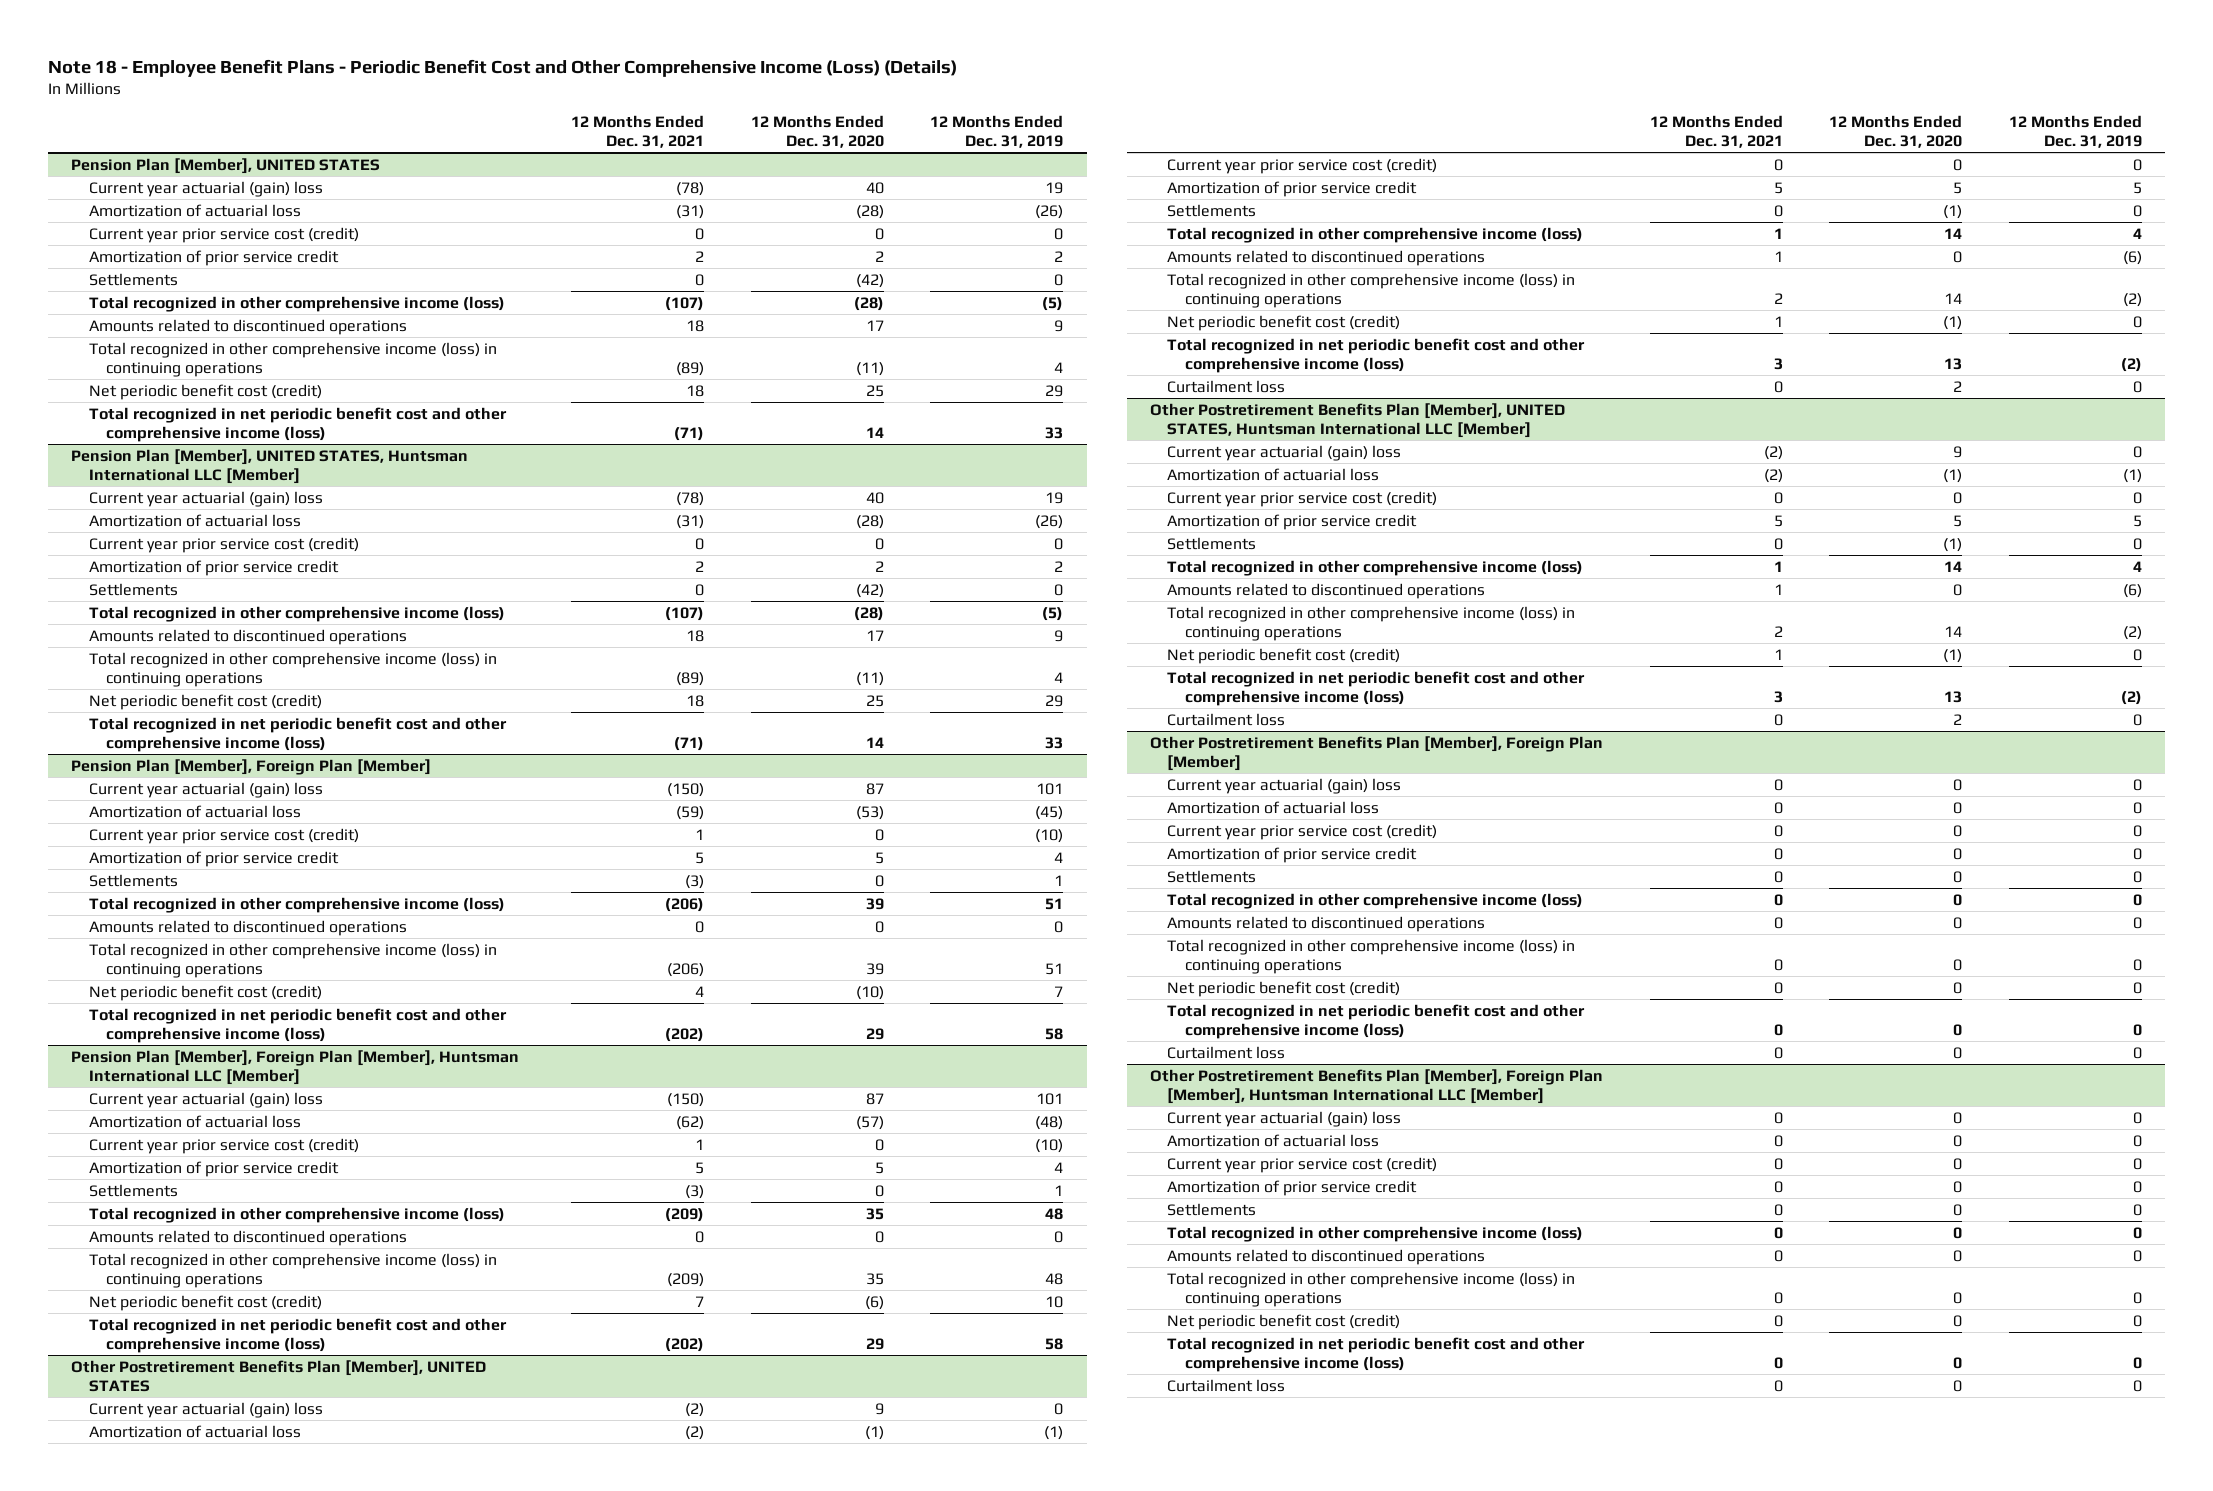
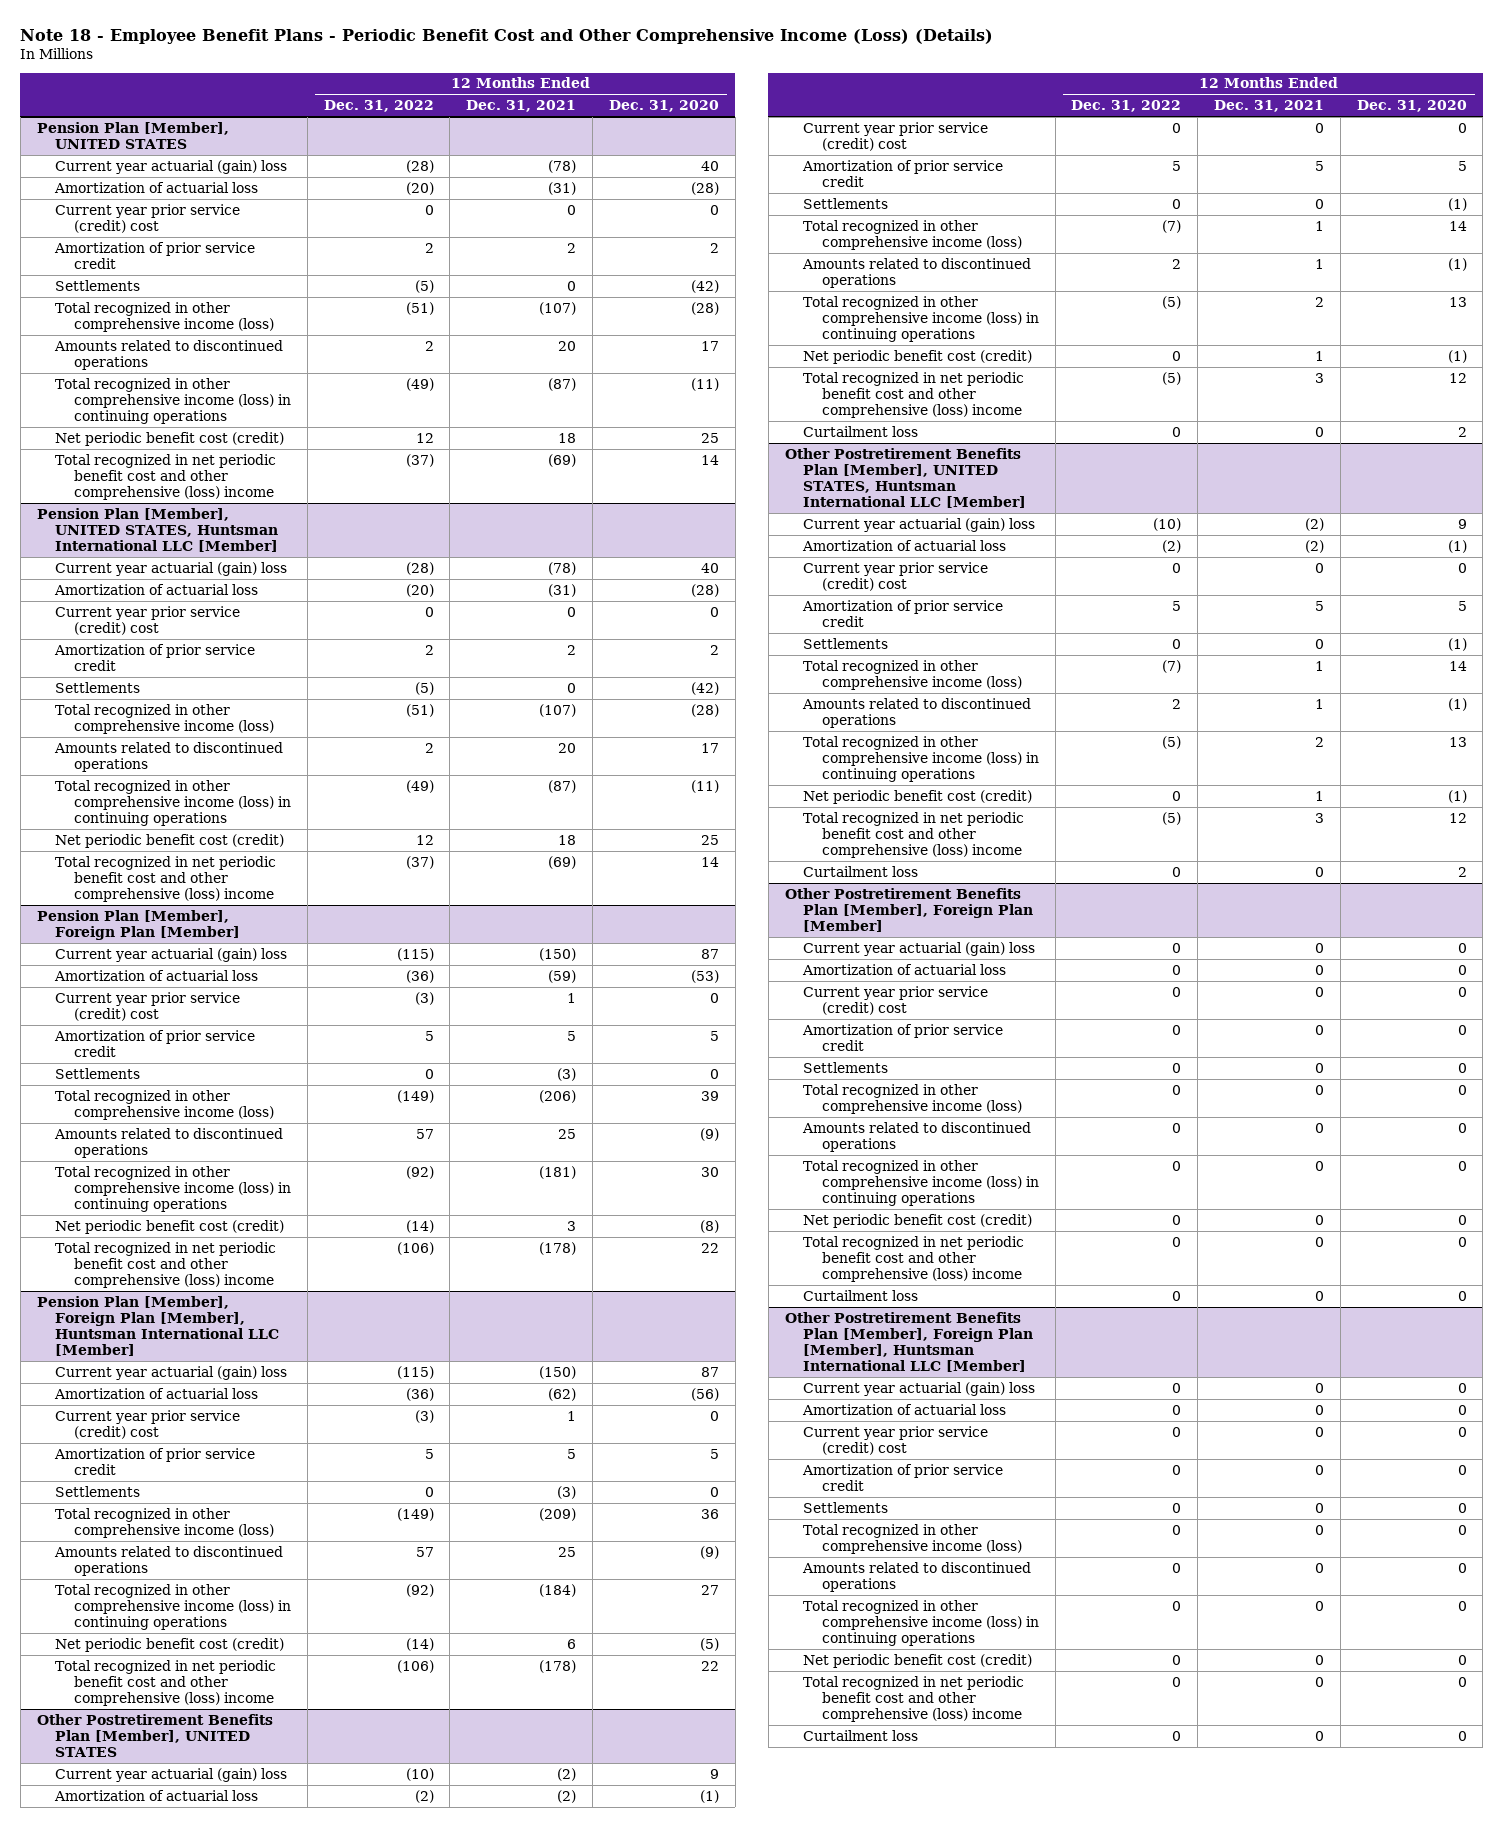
- | 12 Months Ended Dec. 31, 2021 | 12 Months Ended Dec. 31, 2020 | 12 Months Ended Dec. 31, 2019
+ | 12 Months Ended Dec. 31, 2022 | 12 Months Ended Dec. 31, 2021 | 12 Months Ended Dec. 31, 2020
@ Pension Plan [Member], UNITED STATES
- Current year prior service cost (credit) | 0 | 0 | 0
+ Current year prior service (credit) cost | 0 | 0 | 0
- Amounts related to discontinued operations | 18 | 17 | 9
- Total recognized in other comprehensive income (loss) in continuing operations | (89) | (11) | 4
+ Amounts related to discontinued operations | 2 | 20 | 17
+ Total recognized in other comprehensive income (loss) in continuing operations | (49) | (87) | (11)
- Total recognized in net periodic benefit cost and other comprehensive income (loss) | (71) | 14 | 33
+ Total recognized in net periodic benefit cost and other comprehensive (loss) income | (37) | (69) | 14
@ Pension Plan [Member], UNITED STATES, Huntsman International LLC [Member]
- Current year prior service cost (credit) | 0 | 0 | 0
+ Current year prior service (credit) cost | 0 | 0 | 0
- Amounts related to discontinued operations | 18 | 17 | 9
- Total recognized in other comprehensive income (loss) in continuing operations | (89) | (11) | 4
+ Amounts related to discontinued operations | 2 | 20 | 17
+ Total recognized in other comprehensive income (loss) in continuing operations | (49) | (87) | (11)
- Total recognized in net periodic benefit cost and other comprehensive income (loss) | (71) | 14 | 33
+ Total recognized in net periodic benefit cost and other comprehensive (loss) income | (37) | (69) | 14
@ Pension Plan [Member], Foreign Plan [Member]
- Current year prior service cost (credit) | 1 | 0 | (10)
+ Current year prior service (credit) cost | (3) | 1 | 0
- Amounts related to discontinued operations | 0 | 0 | 0
- Total recognized in other comprehensive income (loss) in continuing operations | (206) | 39 | 51
- Net periodic benefit cost (credit) | 4 | (10) | 7
- Total recognized in net periodic benefit cost and other comprehensive income (loss) | (202) | 29 | 58
+ Amounts related to discontinued operations | 57 | 25 | (9)
+ Total recognized in other comprehensive income (loss) in continuing operations | (92) | (181) | 30
+ Net periodic benefit cost (credit) | (14) | 3 | (8)
+ Total recognized in net periodic benefit cost and other comprehensive (loss) income | (106) | (178) | 22
@ Pension Plan [Member], Foreign Plan [Member], Huntsman International LLC [Member]
- Amortization of actuarial loss | (62) | (57) | (48)
- Current year prior service cost (credit) | 1 | 0 | (10)
+ Amortization of actuarial loss | (36) | (62) | (56)
+ Current year prior service (credit) cost | (3) | 1 | 0
- Total recognized in other comprehensive income (loss) | (209) | 35 | 48
- Amounts related to discontinued operations | 0 | 0 | 0
- Total recognized in other comprehensive income (loss) in continuing operations | (209) | 35 | 48
- Net periodic benefit cost (credit) | 7 | (6) | 10
- Total recognized in net periodic benefit cost and other comprehensive income (loss) | (202) | 29 | 58
+ Total recognized in other comprehensive income (loss) | (149) | (209) | 36
+ Amounts related to discontinued operations | 57 | 25 | (9)
+ Total recognized in other comprehensive income (loss) in continuing operations | (92) | (184) | 27
+ Net periodic benefit cost (credit) | (14) | 6 | (5)
+ Total recognized in net periodic benefit cost and other comprehensive (loss) income | (106) | (178) | 22
@ Other Postretirement Benefits Plan [Member], UNITED STATES
- Current year prior service cost (credit) | 0 | 0 | 0
+ Current year prior service (credit) cost | 0 | 0 | 0
- Amounts related to discontinued operations | 1 | 0 | (6)
- Total recognized in other comprehensive income (loss) in continuing operations | 2 | 14 | (2)
+ Amounts related to discontinued operations | 2 | 1 | (1)
+ Total recognized in other comprehensive income (loss) in continuing operations | (5) | 2 | 13
- Total recognized in net periodic benefit cost and other comprehensive income (loss) | 3 | 13 | (2)
+ Total recognized in net periodic benefit cost and other comprehensive (loss) income | (5) | 3 | 12
@ Other Postretirement Benefits Plan [Member], UNITED STATES, Huntsman International LLC [Member]
- Current year prior service cost (credit) | 0 | 0 | 0
+ Current year prior service (credit) cost | 0 | 0 | 0
- Amounts related to discontinued operations | 1 | 0 | (6)
- Total recognized in other comprehensive income (loss) in continuing operations | 2 | 14 | (2)
+ Amounts related to discontinued operations | 2 | 1 | (1)
+ Total recognized in other comprehensive income (loss) in continuing operations | (5) | 2 | 13
- Total recognized in net periodic benefit cost and other comprehensive income (loss) | 3 | 13 | (2)
+ Total recognized in net periodic benefit cost and other comprehensive (loss) income | (5) | 3 | 12
@ Other Postretirement Benefits Plan [Member], Foreign Plan [Member]
- Current year prior service cost (credit) | 0 | 0 | 0
+ Current year prior service (credit) cost | 0 | 0 | 0
- Total recognized in net periodic benefit cost and other comprehensive income (loss) | 0 | 0 | 0
+ Total recognized in net periodic benefit cost and other comprehensive (loss) income | 0 | 0 | 0
@ Other Postretirement Benefits Plan [Member], Foreign Plan [Member], Huntsman International LLC [Member]
- Current year prior service cost (credit) | 0 | 0 | 0
+ Current year prior service (credit) cost | 0 | 0 | 0
- Total recognized in net periodic benefit cost and other comprehensive income (loss) | 0 | 0 | 0
+ Total recognized in net periodic benefit cost and other comprehensive (loss) income | 0 | 0 | 0

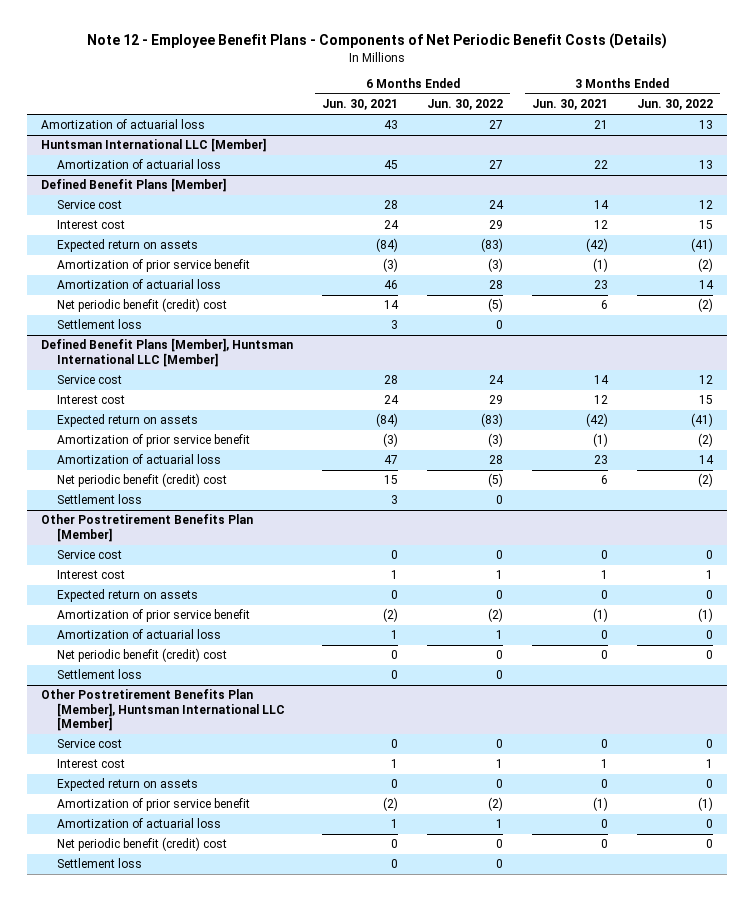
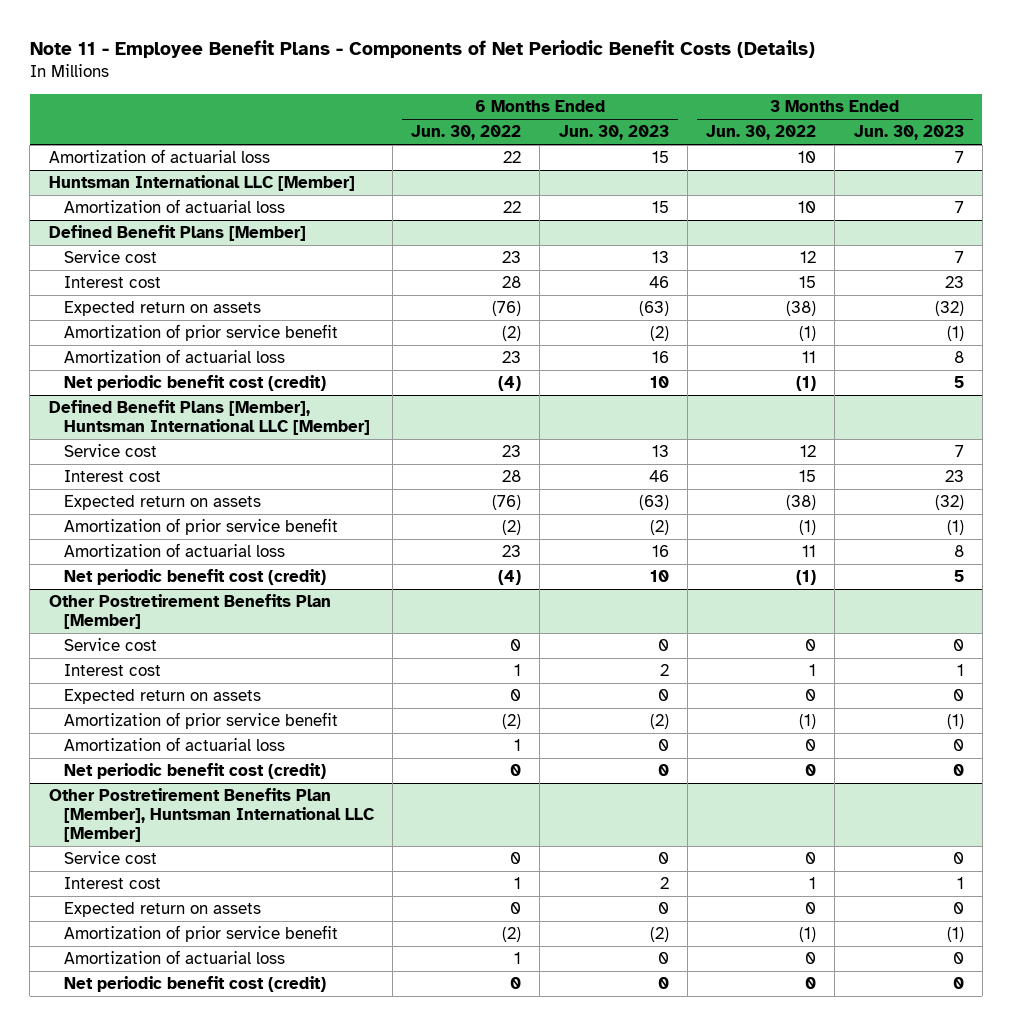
- Note 12 - Employee Benefit Plans - Components of Net Periodic Benefit Costs (Details)
+ Note 11 - Employee Benefit Plans - Components of Net Periodic Benefit Costs (Details)
- | 6 Months Ended Jun. 30, 2021 | 6 Months Ended Jun. 30, 2022 | 3 Months Ended Jun. 30, 2021 | 3 Months Ended Jun. 30, 2022
+ | 6 Months Ended Jun. 30, 2022 | 6 Months Ended Jun. 30, 2023 | 3 Months Ended Jun. 30, 2022 | 3 Months Ended Jun. 30, 2023
- Amortization of actuarial loss | 43 | 27 | 21 | 13
+ Amortization of actuarial loss | 22 | 15 | 10 | 7
@ Huntsman International LLC [Member]
- Amortization of actuarial loss | 45 | 27 | 22 | 13
+ Amortization of actuarial loss | 22 | 15 | 10 | 7
@ Defined Benefit Plans [Member]
- Service cost | 28 | 24 | 14 | 12
- Interest cost | 24 | 29 | 12 | 15
- Expected return on assets | (84) | (83) | (42) | (41)
- Amortization of prior service benefit | (3) | (3) | (1) | (2)
- Amortization of actuarial loss | 46 | 28 | 23 | 14
- Net periodic benefit (credit) cost | 14 | (5) | 6 | (2)
- Settlement loss | 3 | 0 | |
+ Service cost | 23 | 13 | 12 | 7
+ Interest cost | 28 | 46 | 15 | 23
+ Expected return on assets | (76) | (63) | (38) | (32)
+ Amortization of prior service benefit | (2) | (2) | (1) | (1)
+ Amortization of actuarial loss | 23 | 16 | 11 | 8
+ Net periodic benefit cost (credit) | (4) | 10 | (1) | 5
@ Defined Benefit Plans [Member], Huntsman International LLC [Member]
- Service cost | 28 | 24 | 14 | 12
- Interest cost | 24 | 29 | 12 | 15
- Expected return on assets | (84) | (83) | (42) | (41)
- Amortization of prior service benefit | (3) | (3) | (1) | (2)
- Amortization of actuarial loss | 47 | 28 | 23 | 14
- Net periodic benefit (credit) cost | 15 | (5) | 6 | (2)
- Settlement loss | 3 | 0 | |
+ Service cost | 23 | 13 | 12 | 7
+ Interest cost | 28 | 46 | 15 | 23
+ Expected return on assets | (76) | (63) | (38) | (32)
+ Amortization of prior service benefit | (2) | (2) | (1) | (1)
+ Amortization of actuarial loss | 23 | 16 | 11 | 8
+ Net periodic benefit cost (credit) | (4) | 10 | (1) | 5
@ Other Postretirement Benefits Plan [Member]
- Net periodic benefit (credit) cost | 0 | 0 | 0 | 0
- Settlement loss | 0 | 0 | |
+ Net periodic benefit cost (credit) | 0 | 0 | 0 | 0
@ Other Postretirement Benefits Plan [Member], Huntsman International LLC [Member]
- Net periodic benefit (credit) cost | 0 | 0 | 0 | 0
- Settlement loss | 0 | 0 | |
+ Net periodic benefit cost (credit) | 0 | 0 | 0 | 0

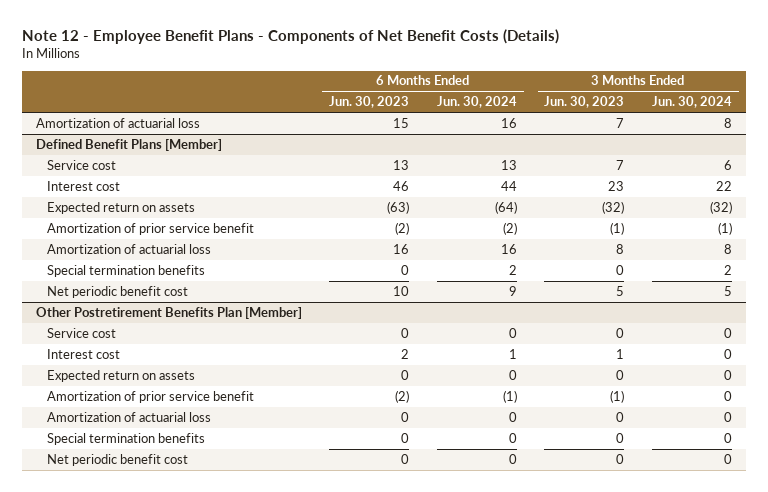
- Note 11 - Employee Benefit Plans - Components of Net Periodic Benefit Costs (Details)
+ Note 12 - Employee Benefit Plans - Components of Net Benefit Costs (Details)
- | 6 Months Ended Jun. 30, 2022 | 6 Months Ended Jun. 30, 2023 | 3 Months Ended Jun. 30, 2022 | 3 Months Ended Jun. 30, 2023
+ | 6 Months Ended Jun. 30, 2023 | 6 Months Ended Jun. 30, 2024 | 3 Months Ended Jun. 30, 2023 | 3 Months Ended Jun. 30, 2024
- Huntsman International LLC [Member]
- Amortization of actuarial loss | 22 | 15 | 10 | 7
@ Defined Benefit Plans [Member]
- Net periodic benefit cost (credit) | (4) | 10 | (1) | 5
- Defined Benefit Plans [Member], Huntsman International LLC [Member]
- Service cost | 23 | 13 | 12 | 7
- Interest cost | 28 | 46 | 15 | 23
- Expected return on assets | (76) | (63) | (38) | (32)
- Amortization of prior service benefit | (2) | (2) | (1) | (1)
- Amortization of actuarial loss | 23 | 16 | 11 | 8
- Net periodic benefit cost (credit) | (4) | 10 | (1) | 5
@ Defined Benefit Plans [Member]
+ Special termination benefits | 0 | 2 | 0 | 2
+ Net periodic benefit cost | 10 | 9 | 5 | 5
@ Other Postretirement Benefits Plan [Member]
- Net periodic benefit cost (credit) | 0 | 0 | 0 | 0
- Other Postretirement Benefits Plan [Member], Huntsman International LLC [Member]
- Service cost | 0 | 0 | 0 | 0
- Interest cost | 1 | 2 | 1 | 1
- Expected return on assets | 0 | 0 | 0 | 0
- Amortization of prior service benefit | (2) | (2) | (1) | (1)
- Amortization of actuarial loss | 1 | 0 | 0 | 0
- Net periodic benefit cost (credit) | 0 | 0 | 0 | 0
@ Other Postretirement Benefits Plan [Member]
+ Special termination benefits | 0 | 0 | 0 | 0
+ Net periodic benefit cost | 0 | 0 | 0 | 0

